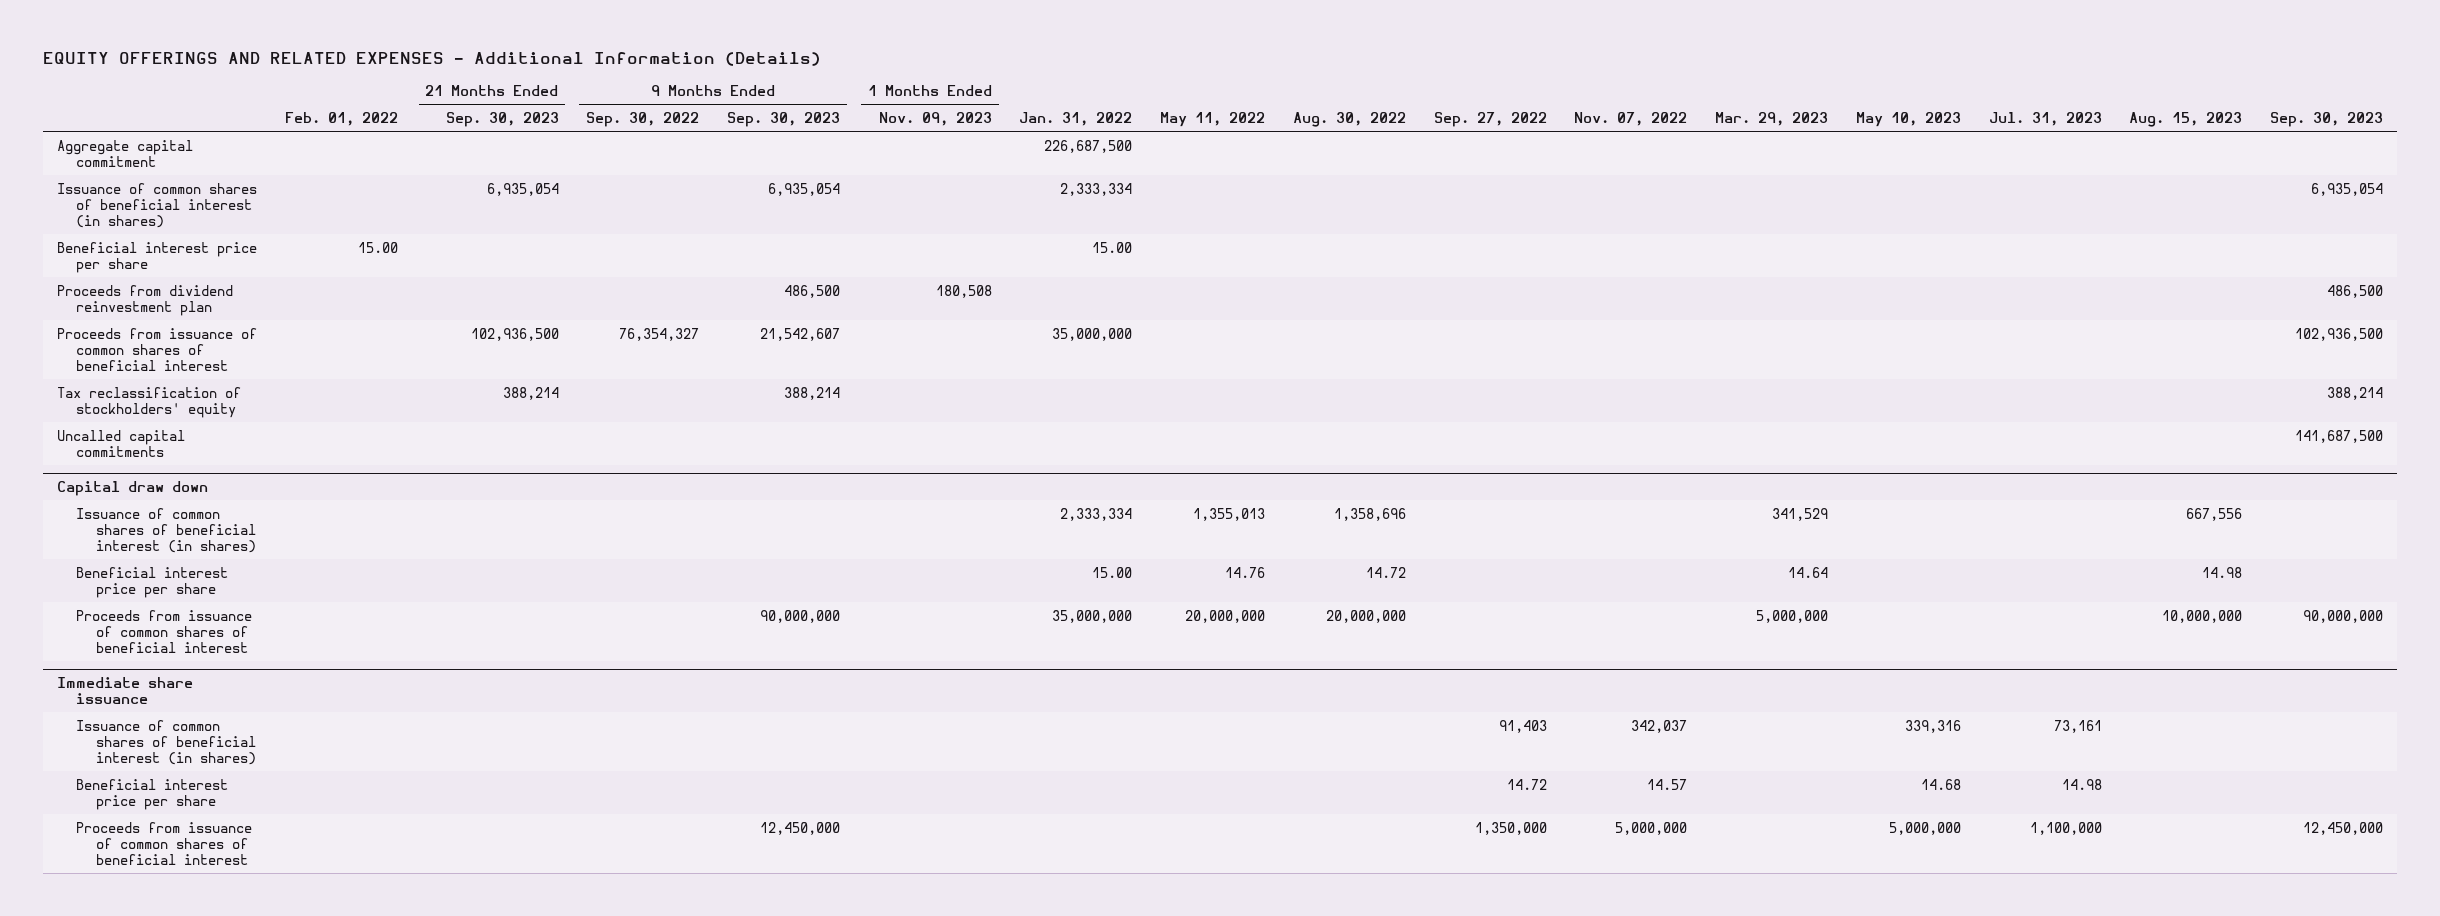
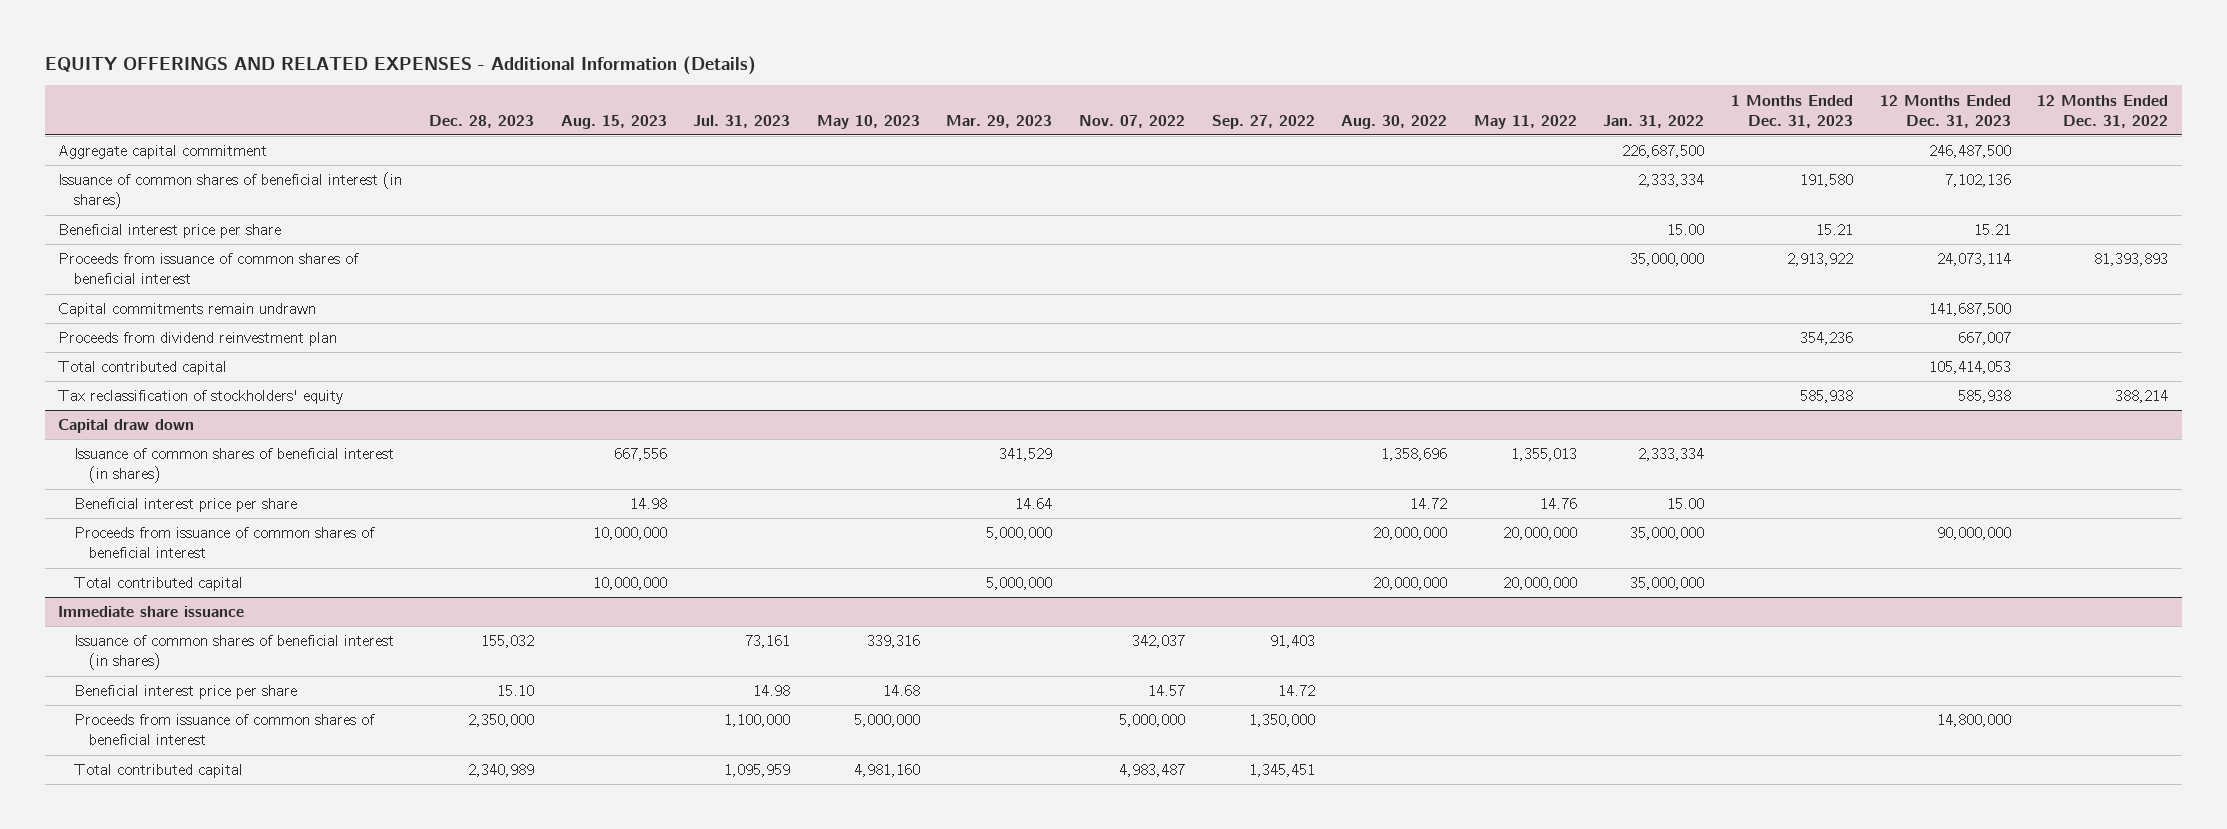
- | Feb. 01, 2022 | 21 Months Ended Sep. 30, 2023 | 9 Months Ended Sep. 30, 2022 | 9 Months Ended Sep. 30, 2023 | 1 Months Ended Nov. 09, 2023 | Jan. 31, 2022 | May 11, 2022 | Aug. 30, 2022 | Sep. 27, 2022 | Nov. 07, 2022 | Mar. 29, 2023 | May 10, 2023 | Jul. 31, 2023 | Aug. 15, 2023 | Sep. 30, 2023
+ | Dec. 28, 2023 | Aug. 15, 2023 | Jul. 31, 2023 | May 10, 2023 | Mar. 29, 2023 | Nov. 07, 2022 | Sep. 27, 2022 | Aug. 30, 2022 | May 11, 2022 | Jan. 31, 2022 | 1 Months Ended Dec. 31, 2023 | 12 Months Ended Dec. 31, 2023 | 12 Months Ended Dec. 31, 2022
+ Capital commitments remain undrawn | | | | | | | | | | | | 141,687,500 |
moved down: Proceeds from dividend reinvestment plan | | | | | | | | | | | 354,236 | 667,007 |
+ Total contributed capital | | | | | | | | | | | | 105,414,053 |
- Uncalled capital commitments | | | | | | | | | | | | | | | 141,687,500
@ Capital draw down
+ Total contributed capital | | 10,000,000 | | | 5,000,000 | | | 20,000,000 | 20,000,000 | 35,000,000 | | |
@ Immediate share issuance
+ Total contributed capital | 2,340,989 | | 1,095,959 | 4,981,160 | | 4,983,487 | 1,345,451 | | | | | |

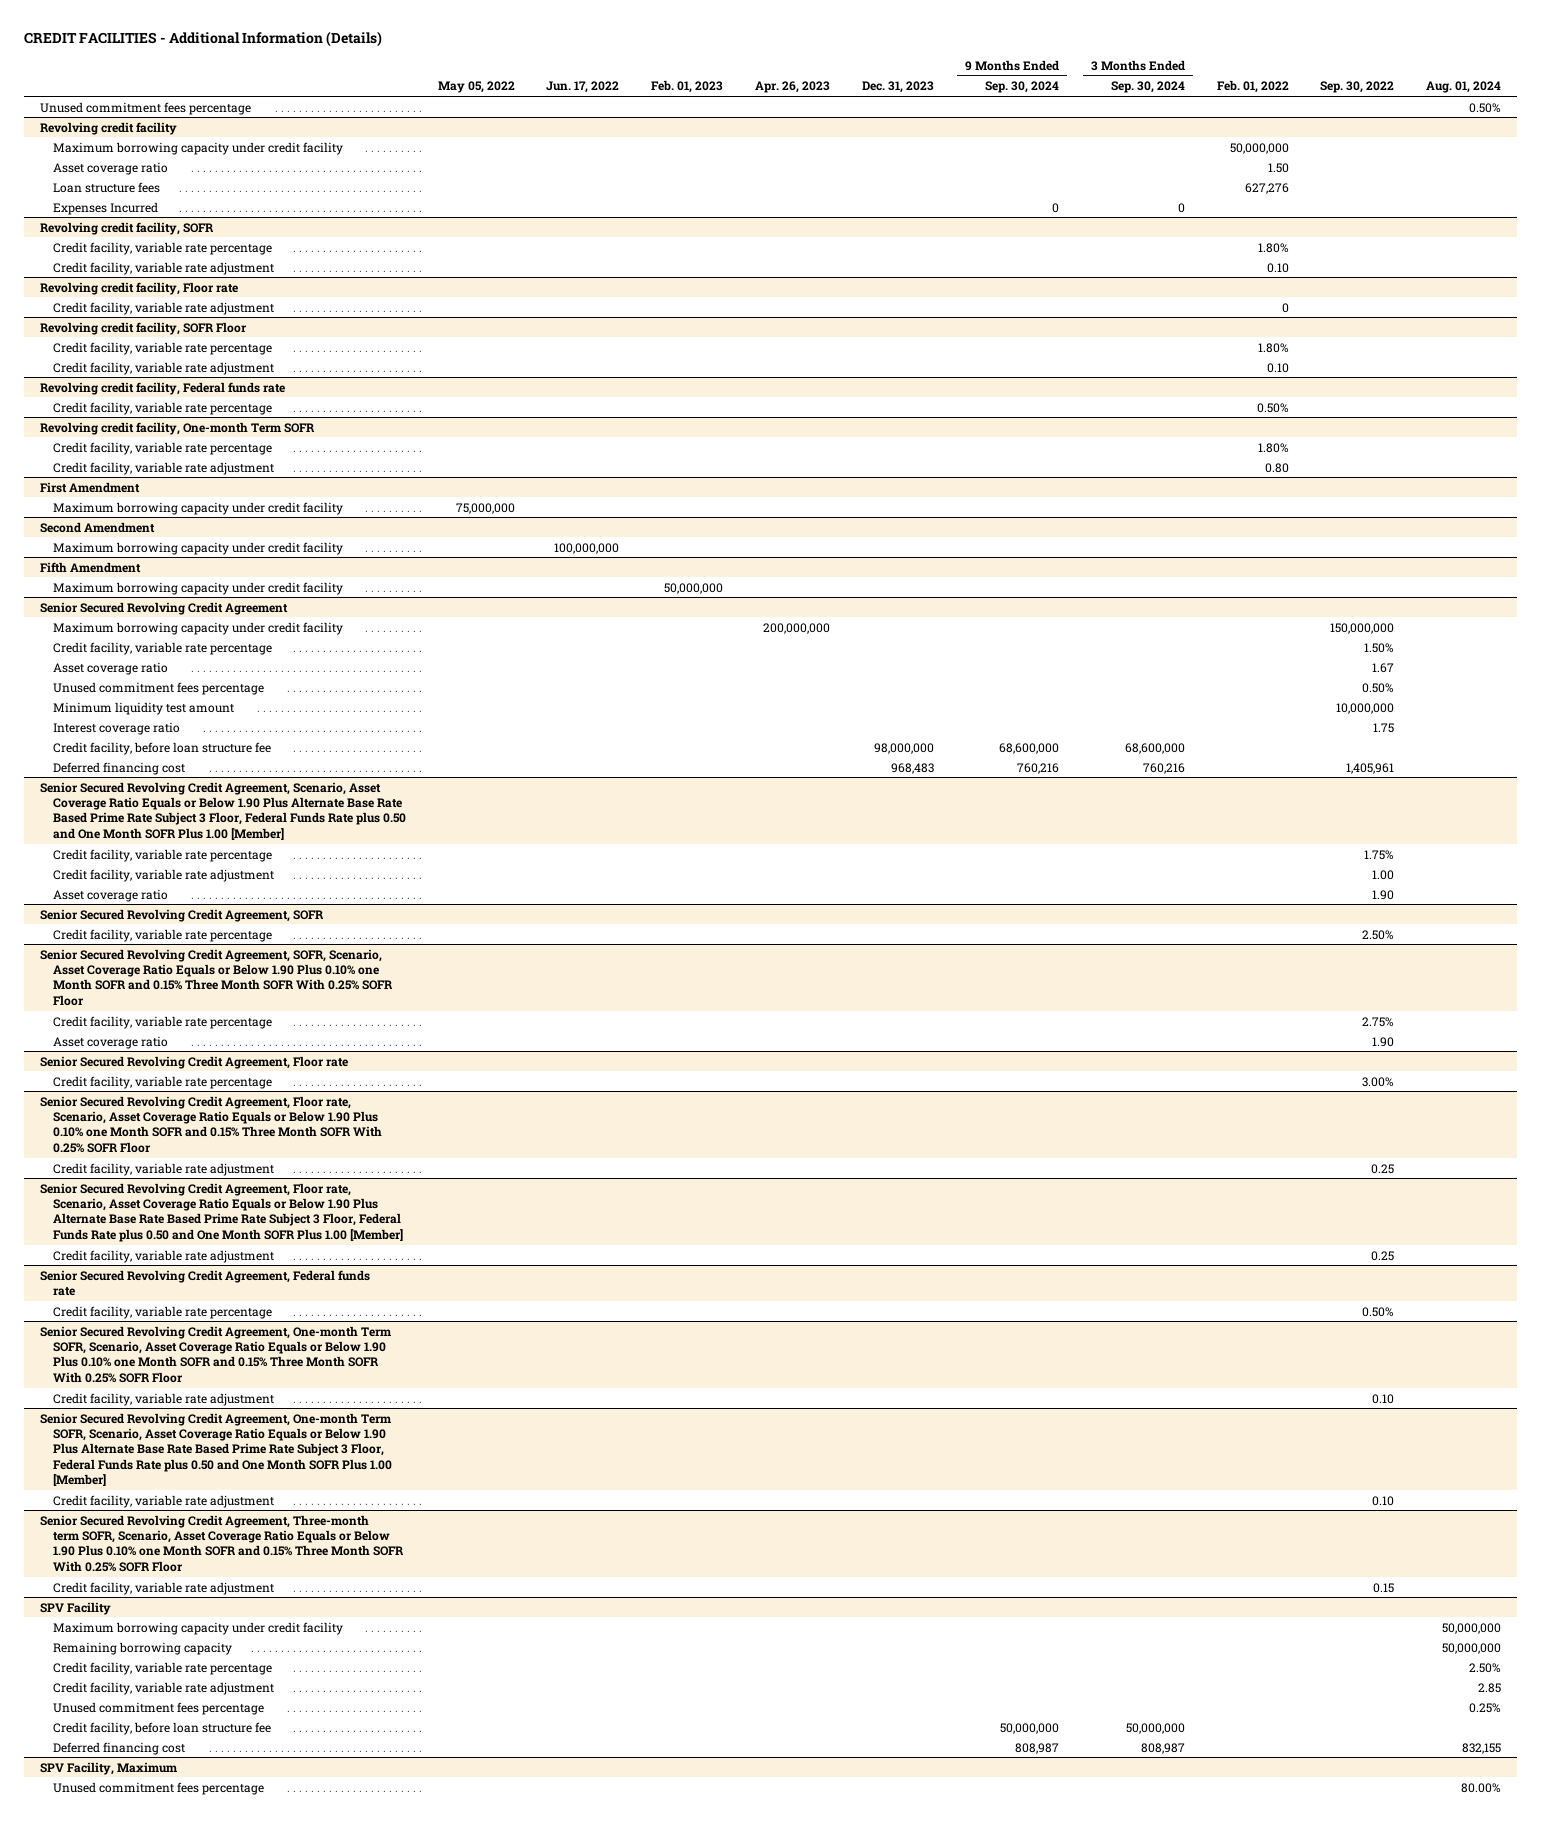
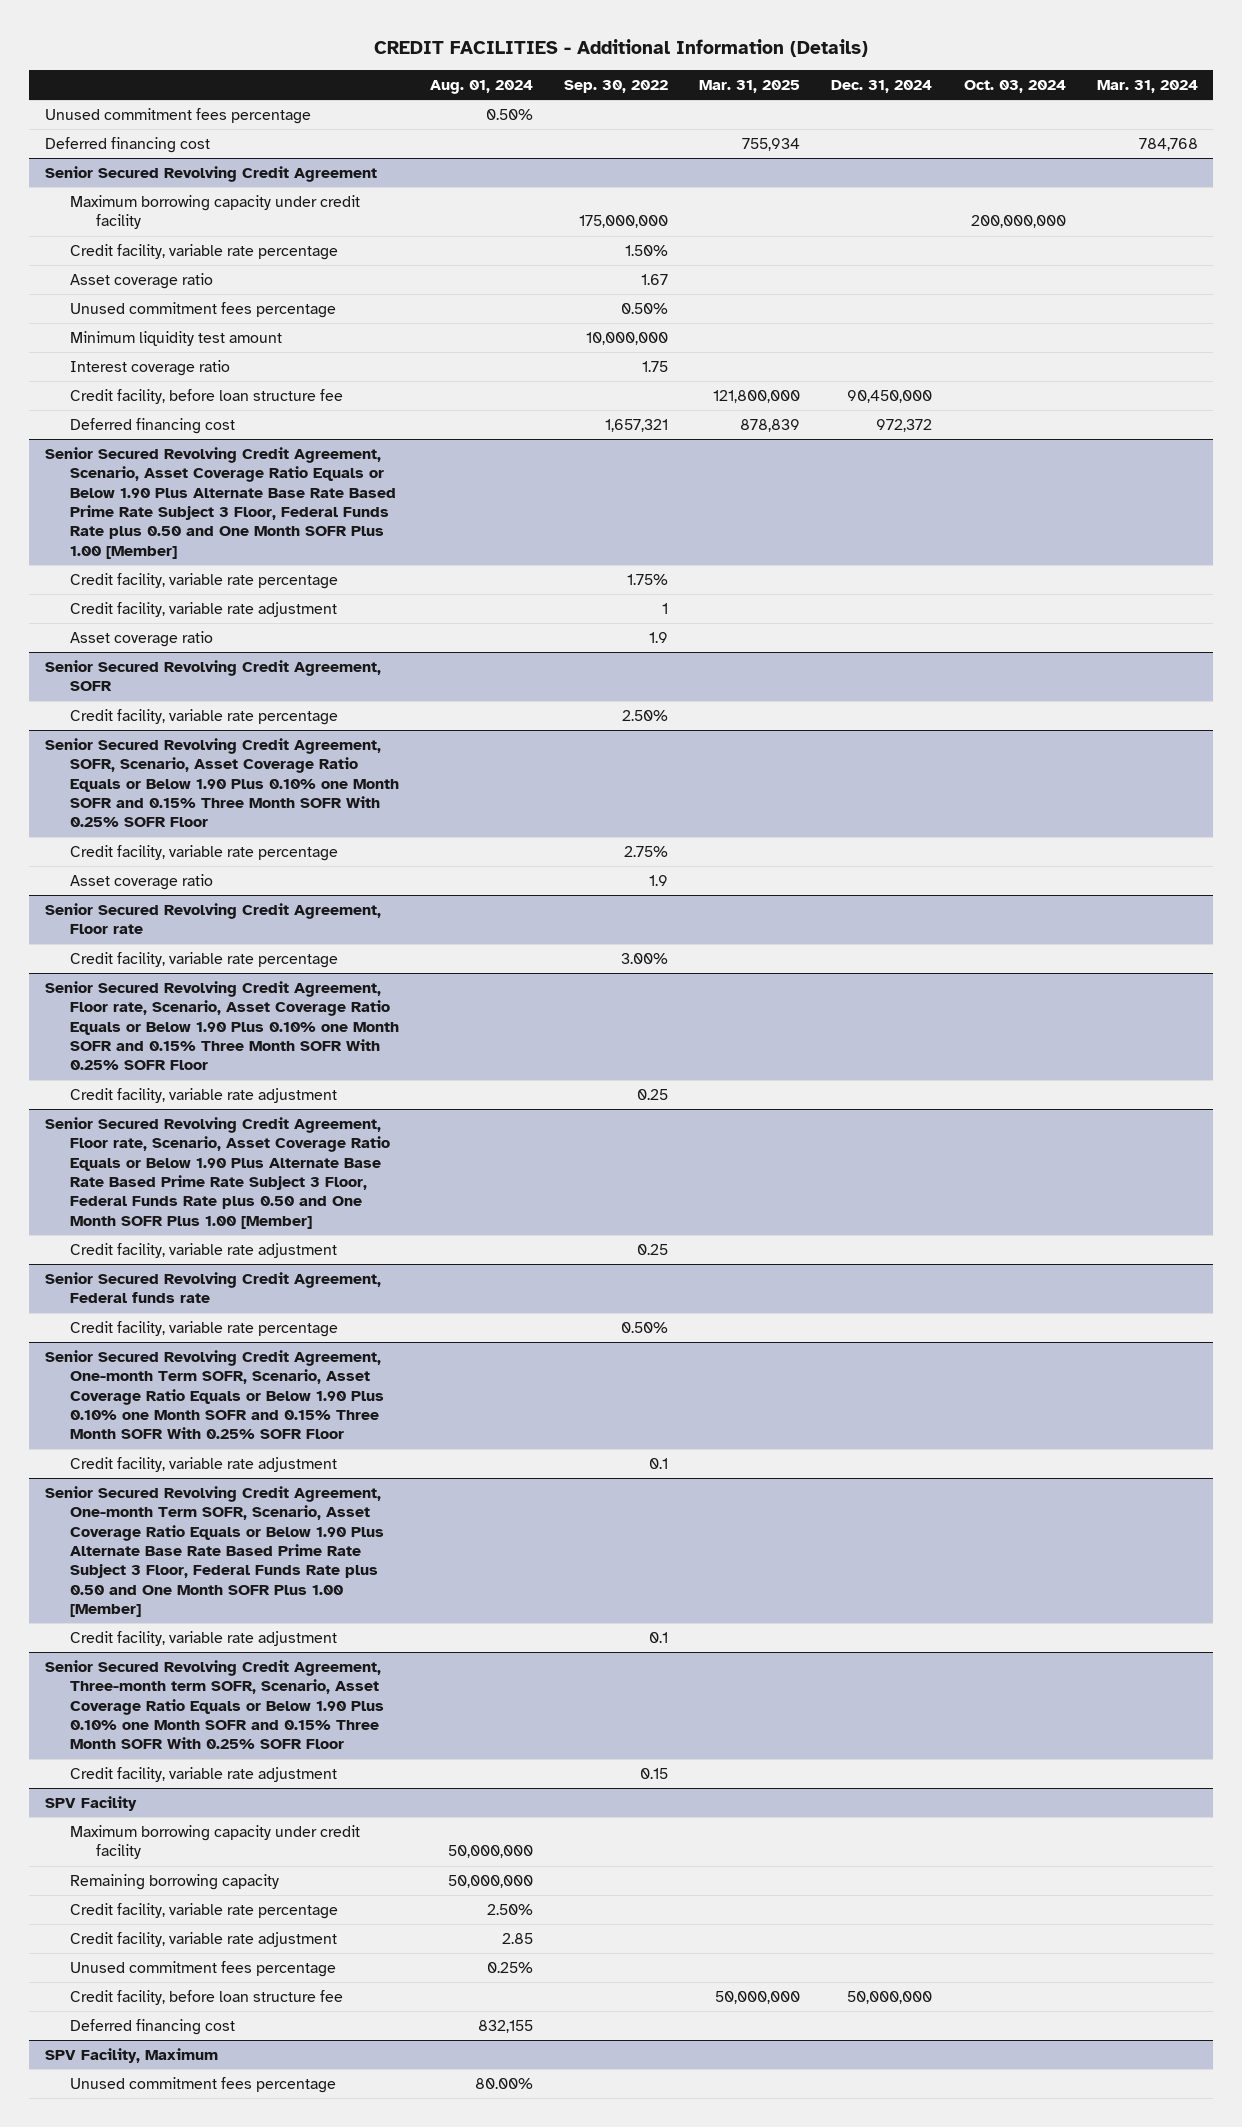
- | May 05, 2022 | Jun. 17, 2022 | Feb. 01, 2023 | Apr. 26, 2023 | Dec. 31, 2023 | 9 Months Ended Sep. 30, 2024 | 3 Months Ended Sep. 30, 2024 | Feb. 01, 2022 | Sep. 30, 2022 | Aug. 01, 2024
+ | Aug. 01, 2024 | Sep. 30, 2022 | Mar. 31, 2025 | Dec. 31, 2024 | Oct. 03, 2024 | Mar. 31, 2024
- Revolving credit facility
- Maximum borrowing capacity under credit facility | | | | | | | | 50,000,000 | |
- Asset coverage ratio | | | | | | | | 1.50 | |
- Loan structure fees | | | | | | | | 627,276 | |
- Expenses Incurred | | | | | | 0 | 0 | | |
- Revolving credit facility, SOFR
- Credit facility, variable rate percentage | | | | | | | | 1.80% | |
- Credit facility, variable rate adjustment | | | | | | | | 0.10 | |
- Revolving credit facility, Floor rate
- Credit facility, variable rate adjustment | | | | | | | | 0 | |
- Revolving credit facility, SOFR Floor
- Credit facility, variable rate percentage | | | | | | | | 1.80% | |
- Credit facility, variable rate adjustment | | | | | | | | 0.10 | |
- Revolving credit facility, Federal funds rate
- Credit facility, variable rate percentage | | | | | | | | 0.50% | |
- Revolving credit facility, One-month Term SOFR
- Credit facility, variable rate percentage | | | | | | | | 1.80% | |
- Credit facility, variable rate adjustment | | | | | | | | 0.80 | |
- First Amendment
- Maximum borrowing capacity under credit facility | 75,000,000 | | | | | | | | |
- Second Amendment
- Maximum borrowing capacity under credit facility | | 100,000,000 | | | | | | | |
- Fifth Amendment
- Maximum borrowing capacity under credit facility | | | 50,000,000 | | | | | | |
+ Deferred financing cost | | | 755,934 | | | 784,768
@ Senior Secured Revolving Credit Agreement
- Maximum borrowing capacity under credit facility | | | | 200,000,000 | | | | | 150,000,000 |
+ Maximum borrowing capacity under credit facility | | 175,000,000 | | | 200,000,000 |
- Deferred financing cost | | | | | 968,483 | 760,216 | 760,216 | | 1,405,961 |
+ Deferred financing cost | | 1,657,321 | 878,839 | 972,372 | |
@ Senior Secured Revolving Credit Agreement, Scenario, Asset Coverage Ratio Equals or Below 1.90 Plus Alternate Base Rate Based Prime Rate Subject 3 Floor, Federal Funds Rate plus 0.50 and One Month SOFR Plus 1.00 [Member]
- Credit facility, variable rate adjustment | | | | | | | | | 1.00 |
- Asset coverage ratio | | | | | | | | | 1.90 |
+ Credit facility, variable rate adjustment | | 1 | | | |
+ Asset coverage ratio | | 1.9 | | | |
@ Senior Secured Revolving Credit Agreement, SOFR, Scenario, Asset Coverage Ratio Equals or Below 1.90 Plus 0.10% one Month SOFR and 0.15% Three Month SOFR With 0.25% SOFR Floor
- Asset coverage ratio | | | | | | | | | 1.90 |
+ Asset coverage ratio | | 1.9 | | | |
@ Senior Secured Revolving Credit Agreement, One-month Term SOFR, Scenario, Asset Coverage Ratio Equals or Below 1.90 Plus 0.10% one Month SOFR and 0.15% Three Month SOFR With 0.25% SOFR Floor
- Credit facility, variable rate adjustment | | | | | | | | | 0.10 |
+ Credit facility, variable rate adjustment | | 0.1 | | | |
@ Senior Secured Revolving Credit Agreement, One-month Term SOFR, Scenario, Asset Coverage Ratio Equals or Below 1.90 Plus Alternate Base Rate Based Prime Rate Subject 3 Floor, Federal Funds Rate plus 0.50 and One Month SOFR Plus 1.00 [Member]
- Credit facility, variable rate adjustment | | | | | | | | | 0.10 |
+ Credit facility, variable rate adjustment | | 0.1 | | | |

